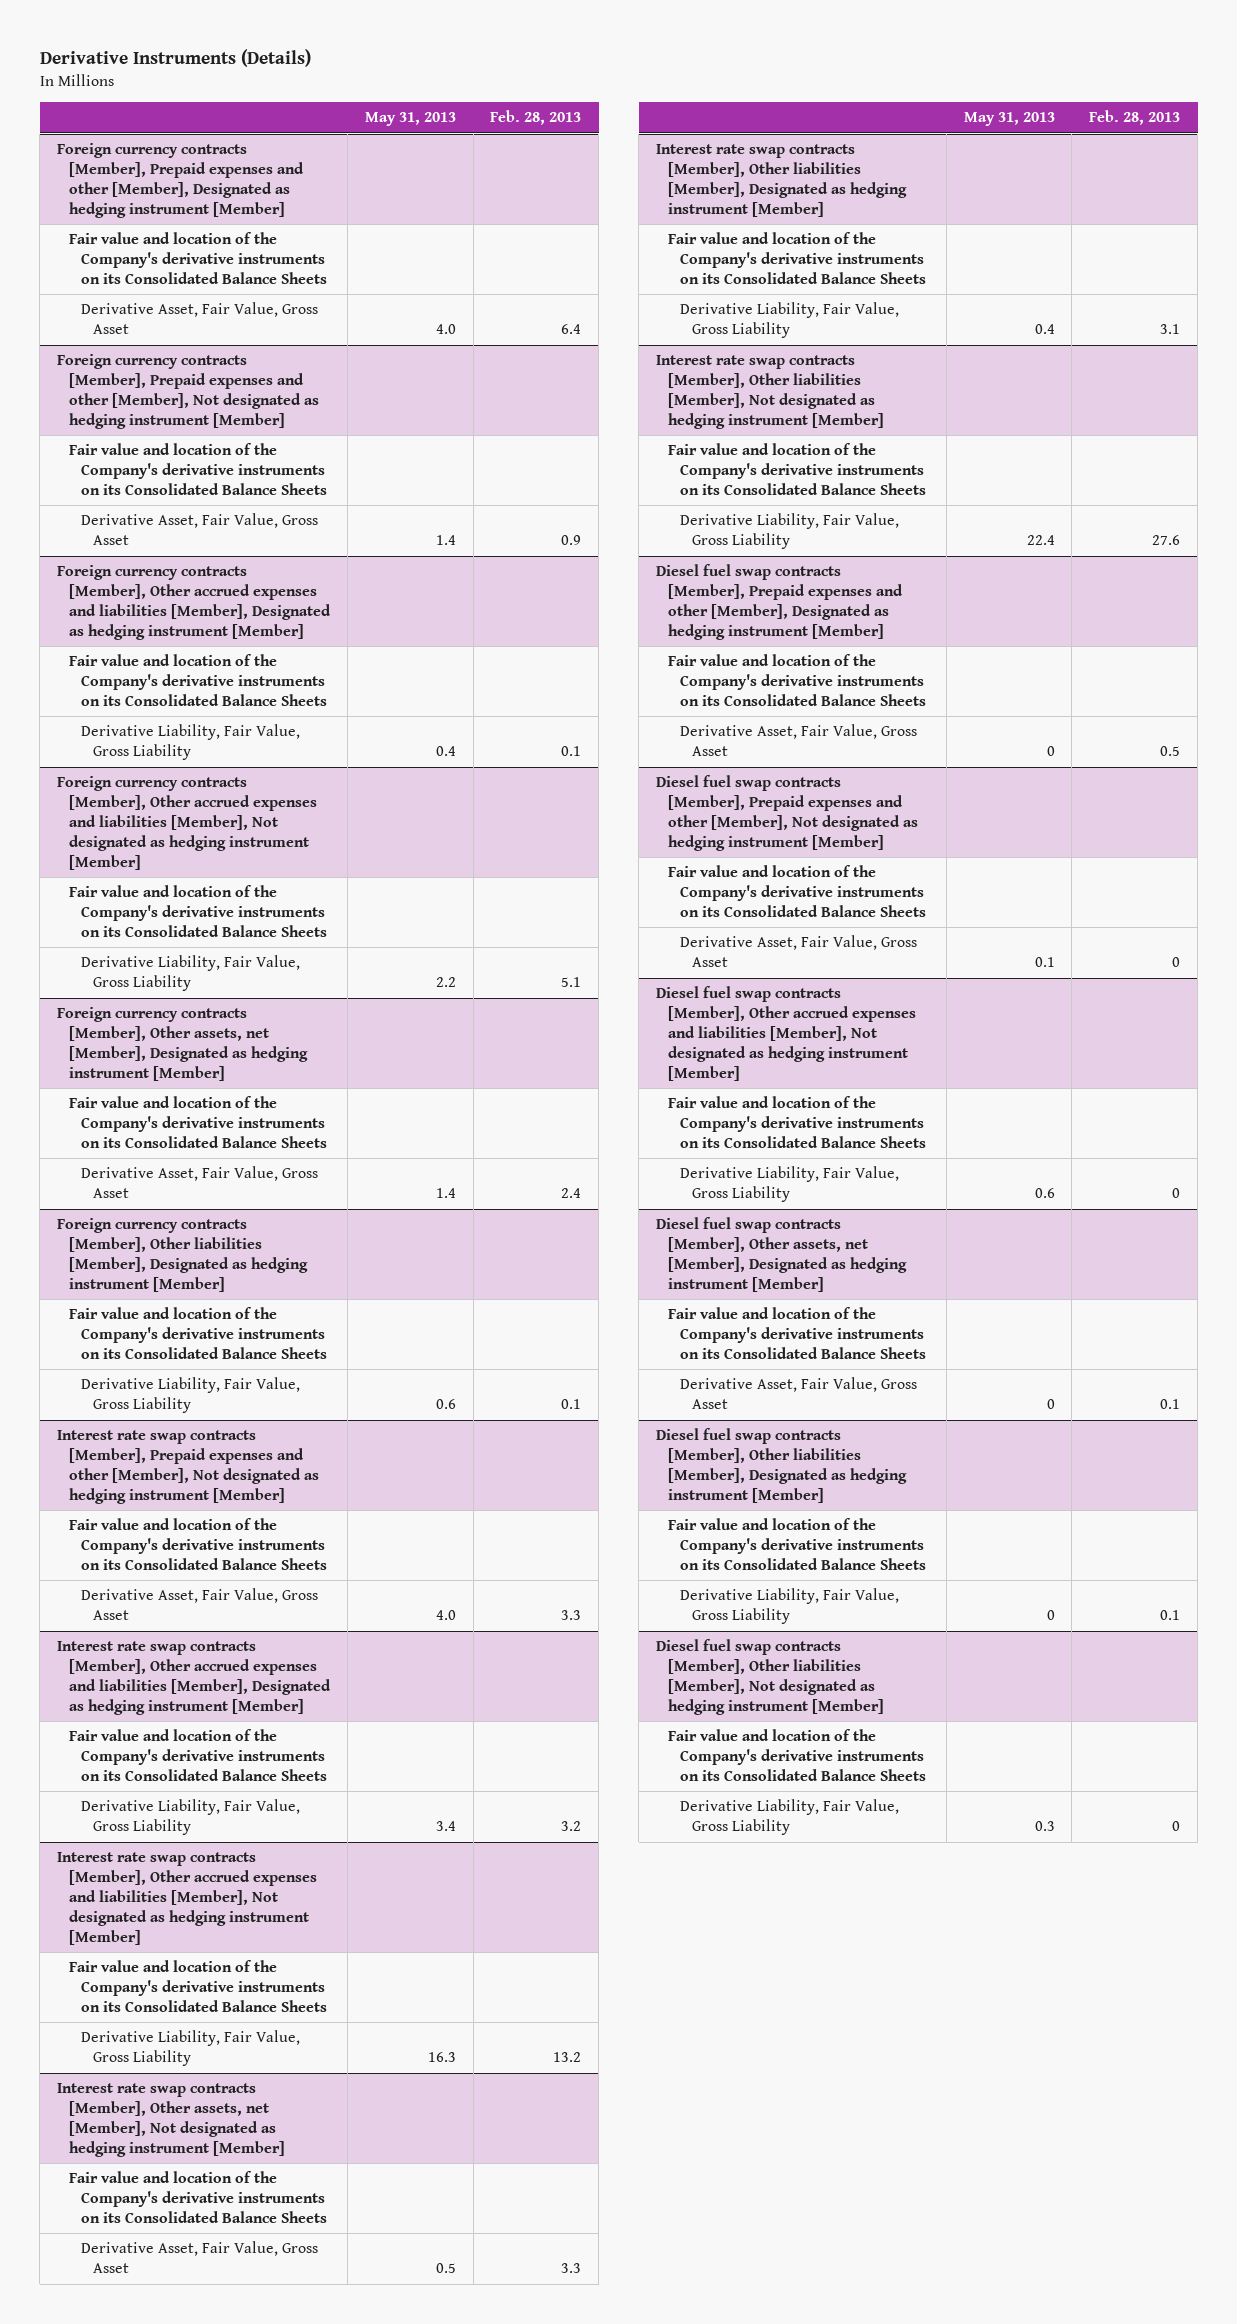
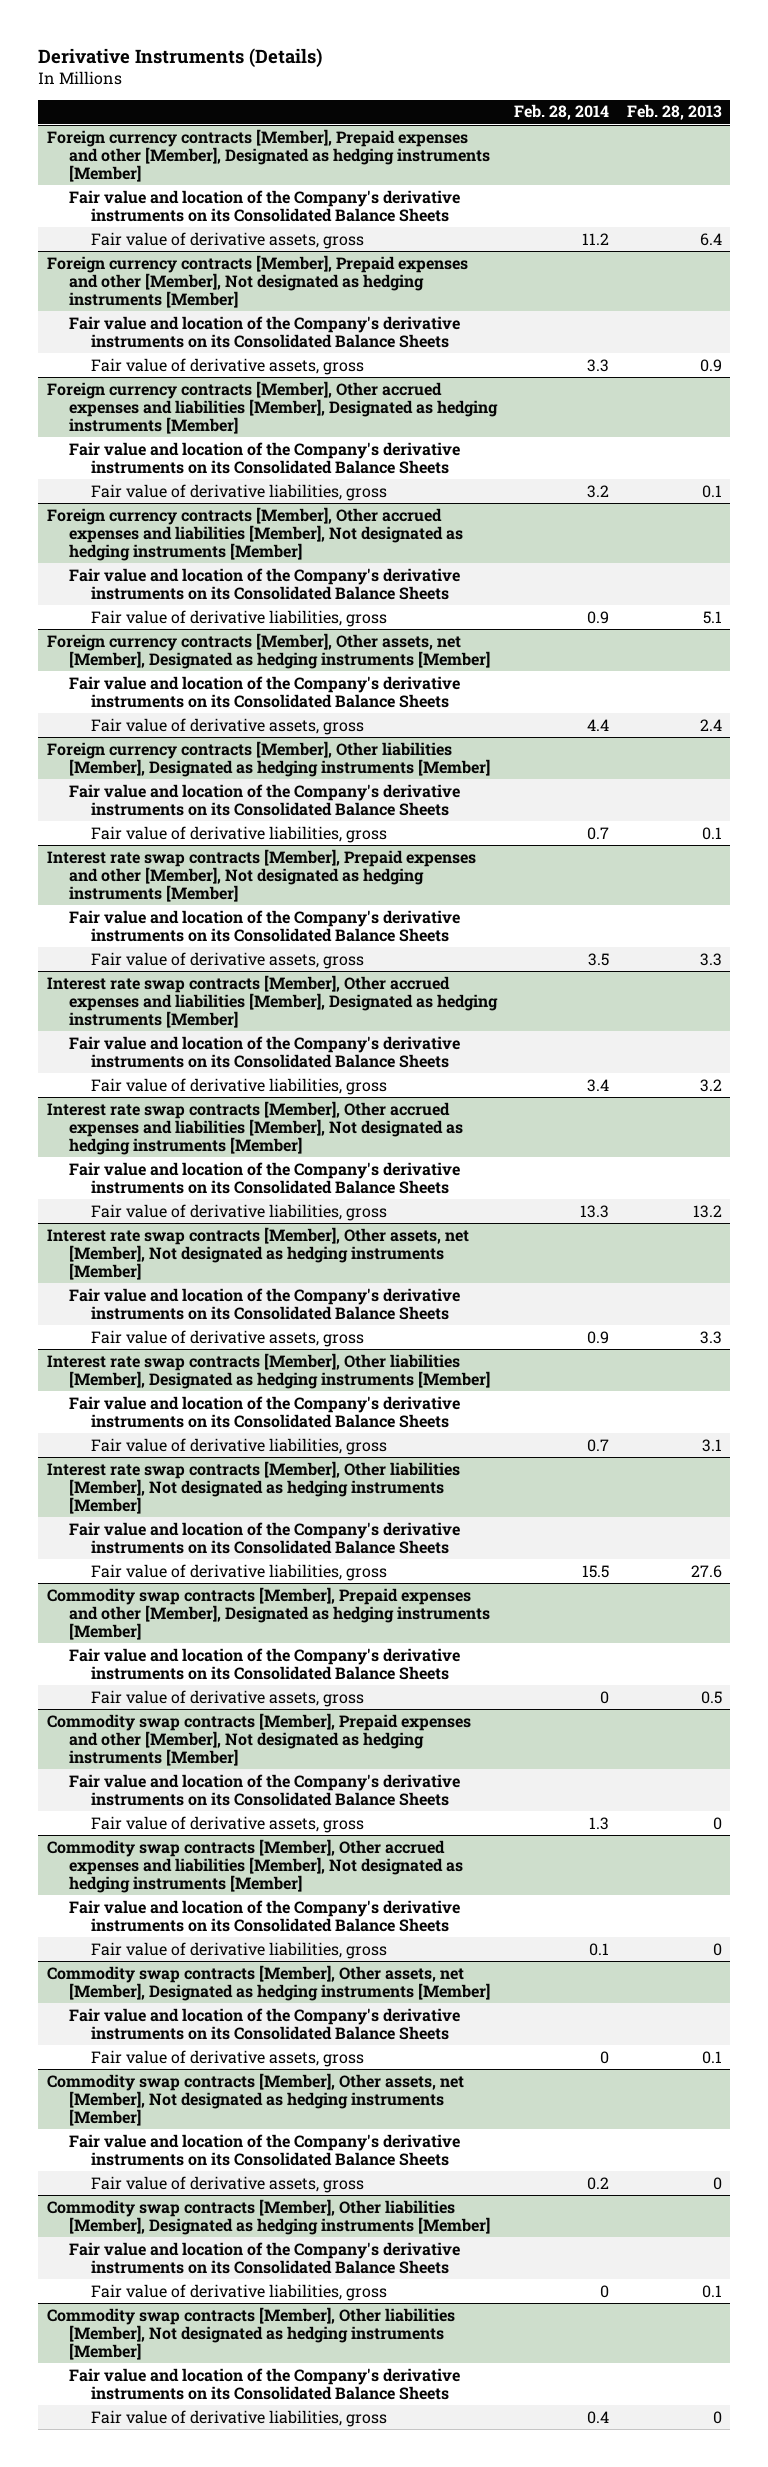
- | May 31, 2013 | Feb. 28, 2013
+ | Feb. 28, 2014 | Feb. 28, 2013
- Foreign currency contracts [Member], Prepaid expenses and other [Member], Designated as hedging instrument [Member]
+ Foreign currency contracts [Member], Prepaid expenses and other [Member], Designated as hedging instruments [Member]
- Derivative Asset, Fair Value, Gross Asset | 4.0 | 6.4
- Foreign currency contracts [Member], Prepaid expenses and other [Member], Not designated as hedging instrument [Member]
+ Fair value of derivative assets, gross | 11.2 | 6.4
+ Foreign currency contracts [Member], Prepaid expenses and other [Member], Not designated as hedging instruments [Member]
- Derivative Asset, Fair Value, Gross Asset | 1.4 | 0.9
- Foreign currency contracts [Member], Other accrued expenses and liabilities [Member], Designated as hedging instrument [Member]
+ Fair value of derivative assets, gross | 3.3 | 0.9
+ Foreign currency contracts [Member], Other accrued expenses and liabilities [Member], Designated as hedging instruments [Member]
- Derivative Liability, Fair Value, Gross Liability | 0.4 | 0.1
- Foreign currency contracts [Member], Other accrued expenses and liabilities [Member], Not designated as hedging instrument [Member]
+ Fair value of derivative liabilities, gross | 3.2 | 0.1
+ Foreign currency contracts [Member], Other accrued expenses and liabilities [Member], Not designated as hedging instruments [Member]
- Derivative Liability, Fair Value, Gross Liability | 2.2 | 5.1
- Foreign currency contracts [Member], Other assets, net [Member], Designated as hedging instrument [Member]
+ Fair value of derivative liabilities, gross | 0.9 | 5.1
+ Foreign currency contracts [Member], Other assets, net [Member], Designated as hedging instruments [Member]
- Derivative Asset, Fair Value, Gross Asset | 1.4 | 2.4
- Foreign currency contracts [Member], Other liabilities [Member], Designated as hedging instrument [Member]
+ Fair value of derivative assets, gross | 4.4 | 2.4
+ Foreign currency contracts [Member], Other liabilities [Member], Designated as hedging instruments [Member]
- Derivative Liability, Fair Value, Gross Liability | 0.6 | 0.1
- Interest rate swap contracts [Member], Prepaid expenses and other [Member], Not designated as hedging instrument [Member]
+ Fair value of derivative liabilities, gross | 0.7 | 0.1
+ Interest rate swap contracts [Member], Prepaid expenses and other [Member], Not designated as hedging instruments [Member]
- Derivative Asset, Fair Value, Gross Asset | 4.0 | 3.3
- Interest rate swap contracts [Member], Other accrued expenses and liabilities [Member], Designated as hedging instrument [Member]
+ Fair value of derivative assets, gross | 3.5 | 3.3
+ Interest rate swap contracts [Member], Other accrued expenses and liabilities [Member], Designated as hedging instruments [Member]
- Derivative Liability, Fair Value, Gross Liability | 3.4 | 3.2
- Interest rate swap contracts [Member], Other accrued expenses and liabilities [Member], Not designated as hedging instrument [Member]
+ Fair value of derivative liabilities, gross | 3.4 | 3.2
+ Interest rate swap contracts [Member], Other accrued expenses and liabilities [Member], Not designated as hedging instruments [Member]
- Derivative Liability, Fair Value, Gross Liability | 16.3 | 13.2
- Interest rate swap contracts [Member], Other assets, net [Member], Not designated as hedging instrument [Member]
+ Fair value of derivative liabilities, gross | 13.3 | 13.2
+ Interest rate swap contracts [Member], Other assets, net [Member], Not designated as hedging instruments [Member]
- Derivative Asset, Fair Value, Gross Asset | 0.5 | 3.3
- Interest rate swap contracts [Member], Other liabilities [Member], Designated as hedging instrument [Member]
+ Fair value of derivative assets, gross | 0.9 | 3.3
+ Interest rate swap contracts [Member], Other liabilities [Member], Designated as hedging instruments [Member]
- Derivative Liability, Fair Value, Gross Liability | 0.4 | 3.1
- Interest rate swap contracts [Member], Other liabilities [Member], Not designated as hedging instrument [Member]
+ Fair value of derivative liabilities, gross | 0.7 | 3.1
+ Interest rate swap contracts [Member], Other liabilities [Member], Not designated as hedging instruments [Member]
- Derivative Liability, Fair Value, Gross Liability | 22.4 | 27.6
- Diesel fuel swap contracts [Member], Prepaid expenses and other [Member], Designated as hedging instrument [Member]
+ Fair value of derivative liabilities, gross | 15.5 | 27.6
+ Commodity swap contracts [Member], Prepaid expenses and other [Member], Designated as hedging instruments [Member]
- Derivative Asset, Fair Value, Gross Asset | 0 | 0.5
- Diesel fuel swap contracts [Member], Prepaid expenses and other [Member], Not designated as hedging instrument [Member]
+ Fair value of derivative assets, gross | 0 | 0.5
+ Commodity swap contracts [Member], Prepaid expenses and other [Member], Not designated as hedging instruments [Member]
- Derivative Asset, Fair Value, Gross Asset | 0.1 | 0
- Diesel fuel swap contracts [Member], Other accrued expenses and liabilities [Member], Not designated as hedging instrument [Member]
+ Fair value of derivative assets, gross | 1.3 | 0
+ Commodity swap contracts [Member], Other accrued expenses and liabilities [Member], Not designated as hedging instruments [Member]
- Derivative Liability, Fair Value, Gross Liability | 0.6 | 0
- Diesel fuel swap contracts [Member], Other assets, net [Member], Designated as hedging instrument [Member]
+ Fair value of derivative liabilities, gross | 0.1 | 0
+ Commodity swap contracts [Member], Other assets, net [Member], Designated as hedging instruments [Member]
- Derivative Asset, Fair Value, Gross Asset | 0 | 0.1
- Diesel fuel swap contracts [Member], Other liabilities [Member], Designated as hedging instrument [Member]
+ Fair value of derivative assets, gross | 0 | 0.1
+ Commodity swap contracts [Member], Other assets, net [Member], Not designated as hedging instruments [Member]
- Derivative Liability, Fair Value, Gross Liability | 0 | 0.1
- Diesel fuel swap contracts [Member], Other liabilities [Member], Not designated as hedging instrument [Member]
+ Fair value of derivative assets, gross | 0.2 | 0
+ Commodity swap contracts [Member], Other liabilities [Member], Designated as hedging instruments [Member]
- Derivative Liability, Fair Value, Gross Liability | 0.3 | 0
+ Fair value of derivative liabilities, gross | 0 | 0.1
+ Commodity swap contracts [Member], Other liabilities [Member], Not designated as hedging instruments [Member]
+ Fair value and location of the Company's derivative instruments on its Consolidated Balance Sheets
+ Fair value of derivative liabilities, gross | 0.4 | 0

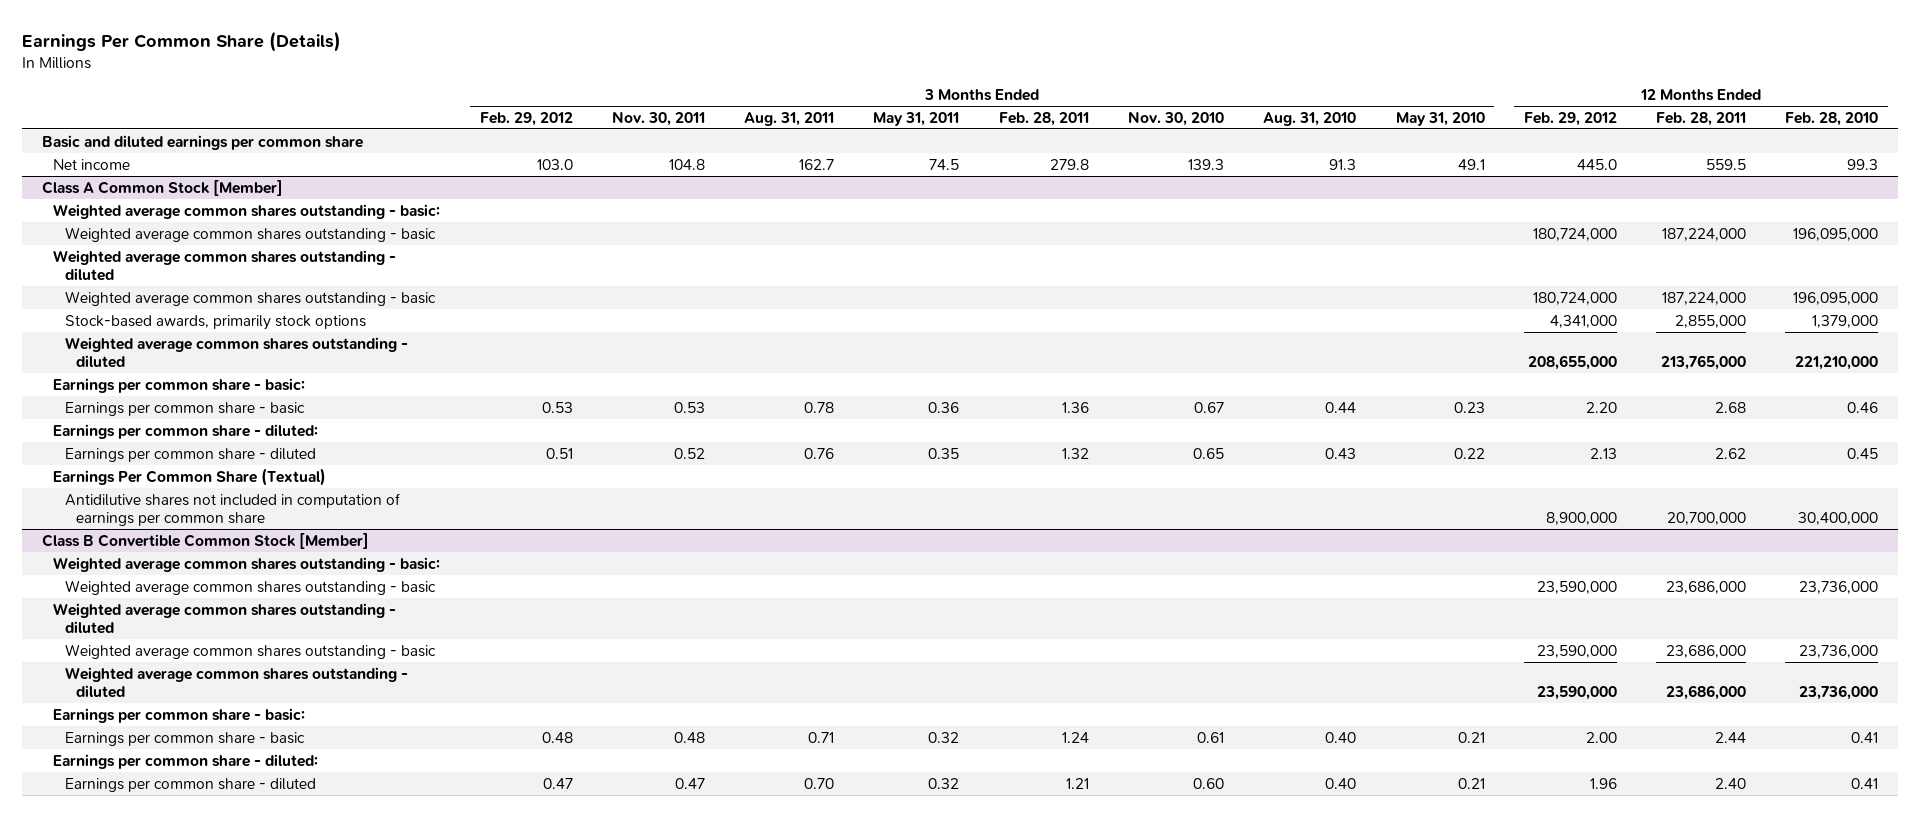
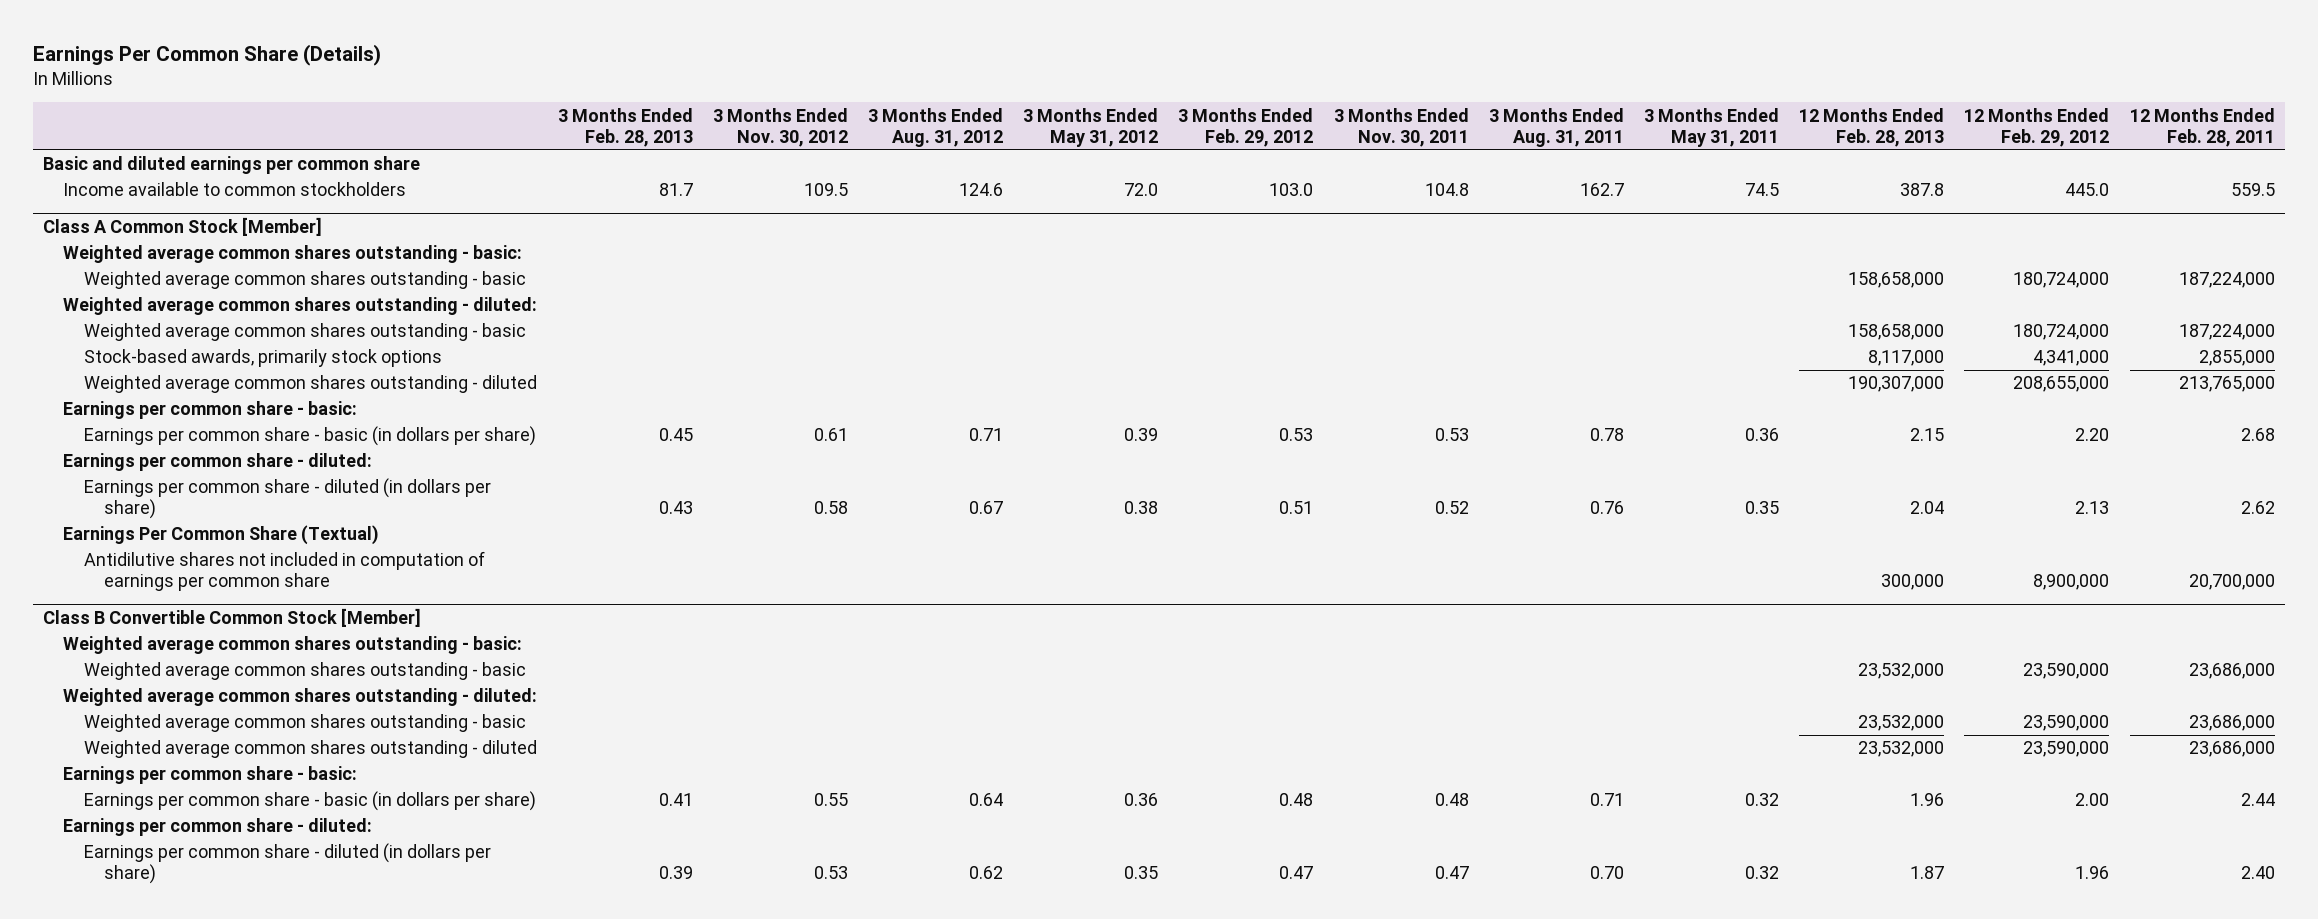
- | 3 Months Ended Feb. 29, 2012 | 3 Months Ended Nov. 30, 2011 | 3 Months Ended Aug. 31, 2011 | 3 Months Ended May 31, 2011 | 3 Months Ended Feb. 28, 2011 | 3 Months Ended Nov. 30, 2010 | 3 Months Ended Aug. 31, 2010 | 3 Months Ended May 31, 2010 | 12 Months Ended Feb. 29, 2012 | 12 Months Ended Feb. 28, 2011 | 12 Months Ended Feb. 28, 2010
+ | 3 Months Ended Feb. 28, 2013 | 3 Months Ended Nov. 30, 2012 | 3 Months Ended Aug. 31, 2012 | 3 Months Ended May 31, 2012 | 3 Months Ended Feb. 29, 2012 | 3 Months Ended Nov. 30, 2011 | 3 Months Ended Aug. 31, 2011 | 3 Months Ended May 31, 2011 | 12 Months Ended Feb. 28, 2013 | 12 Months Ended Feb. 29, 2012 | 12 Months Ended Feb. 28, 2011
- Net income | 103.0 | 104.8 | 162.7 | 74.5 | 279.8 | 139.3 | 91.3 | 49.1 | 445.0 | 559.5 | 99.3
+ Income available to common stockholders | 81.7 | 109.5 | 124.6 | 72.0 | 103.0 | 104.8 | 162.7 | 74.5 | 387.8 | 445.0 | 559.5
@ Class A Common Stock [Member]
- Weighted average common shares outstanding - diluted
+ Weighted average common shares outstanding - diluted:
- Earnings per common share - basic | 0.53 | 0.53 | 0.78 | 0.36 | 1.36 | 0.67 | 0.44 | 0.23 | 2.20 | 2.68 | 0.46
+ Earnings per common share - basic (in dollars per share) | 0.45 | 0.61 | 0.71 | 0.39 | 0.53 | 0.53 | 0.78 | 0.36 | 2.15 | 2.20 | 2.68
- Earnings per common share - diluted | 0.51 | 0.52 | 0.76 | 0.35 | 1.32 | 0.65 | 0.43 | 0.22 | 2.13 | 2.62 | 0.45
+ Earnings per common share - diluted (in dollars per share) | 0.43 | 0.58 | 0.67 | 0.38 | 0.51 | 0.52 | 0.76 | 0.35 | 2.04 | 2.13 | 2.62
@ Class B Convertible Common Stock [Member]
- Weighted average common shares outstanding - diluted
+ Weighted average common shares outstanding - diluted:
- Earnings per common share - basic | 0.48 | 0.48 | 0.71 | 0.32 | 1.24 | 0.61 | 0.40 | 0.21 | 2.00 | 2.44 | 0.41
+ Earnings per common share - basic (in dollars per share) | 0.41 | 0.55 | 0.64 | 0.36 | 0.48 | 0.48 | 0.71 | 0.32 | 1.96 | 2.00 | 2.44
- Earnings per common share - diluted | 0.47 | 0.47 | 0.70 | 0.32 | 1.21 | 0.60 | 0.40 | 0.21 | 1.96 | 2.40 | 0.41
+ Earnings per common share - diluted (in dollars per share) | 0.39 | 0.53 | 0.62 | 0.35 | 0.47 | 0.47 | 0.70 | 0.32 | 1.87 | 1.96 | 2.40

